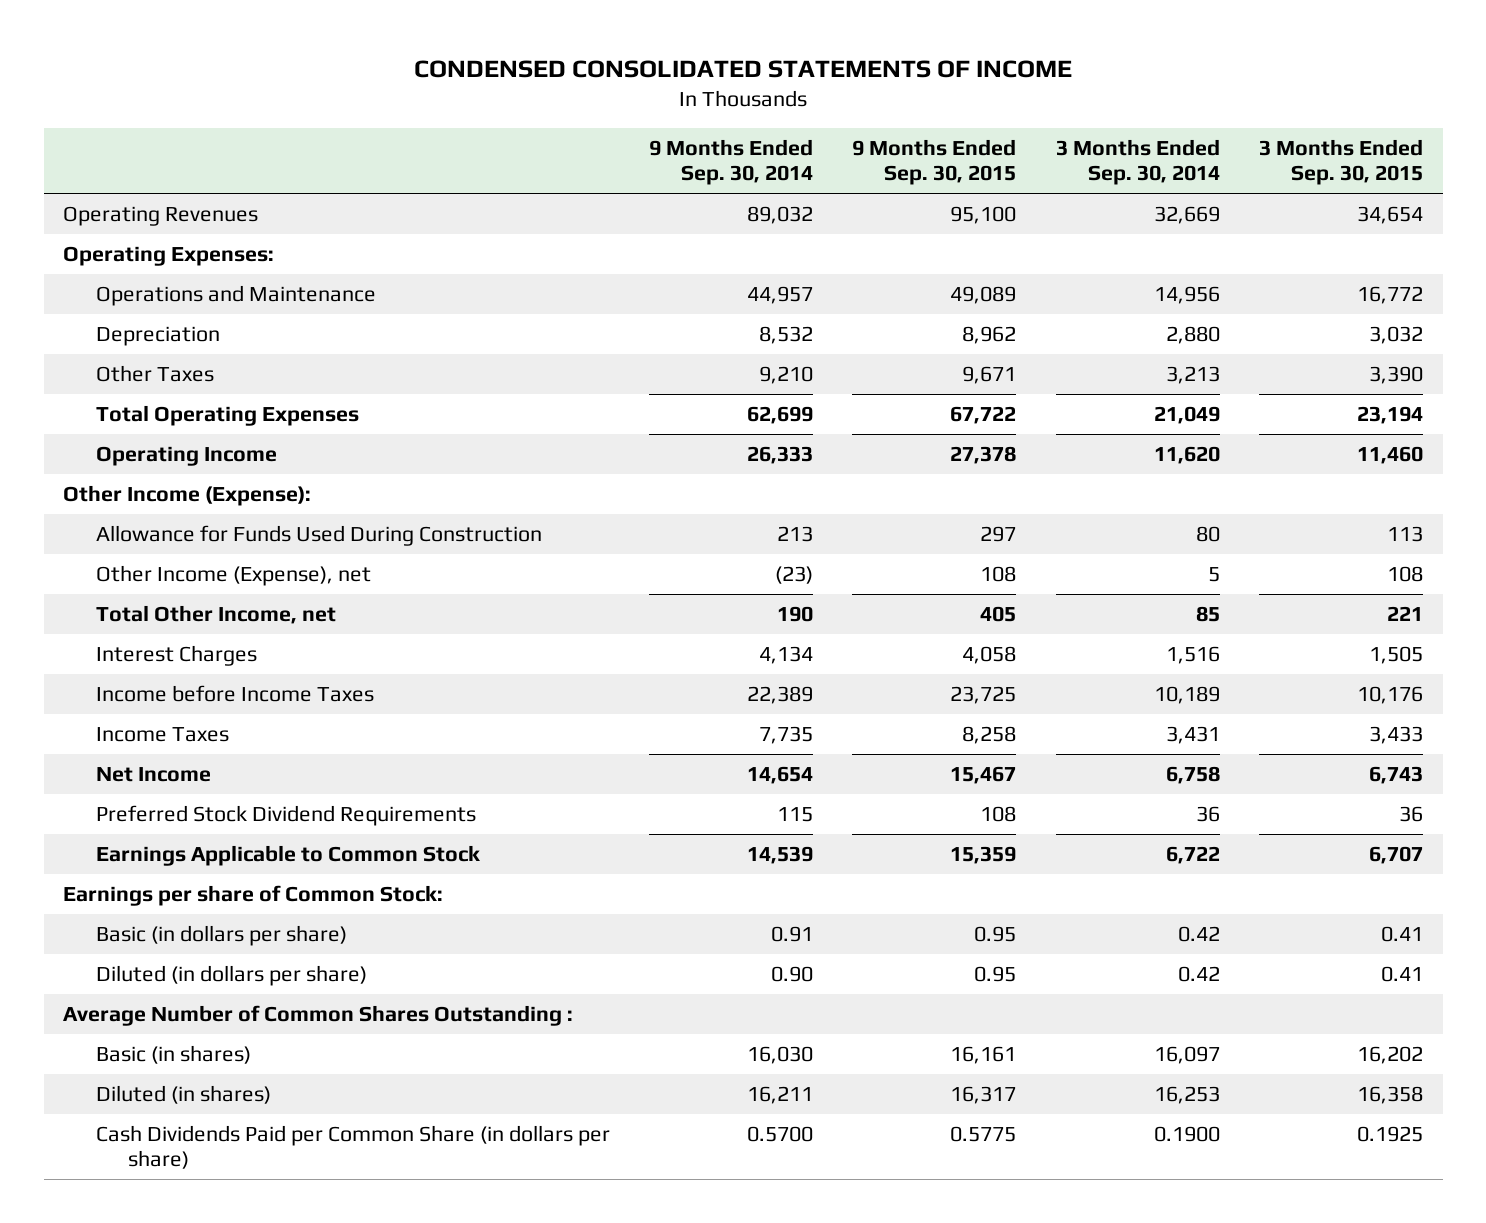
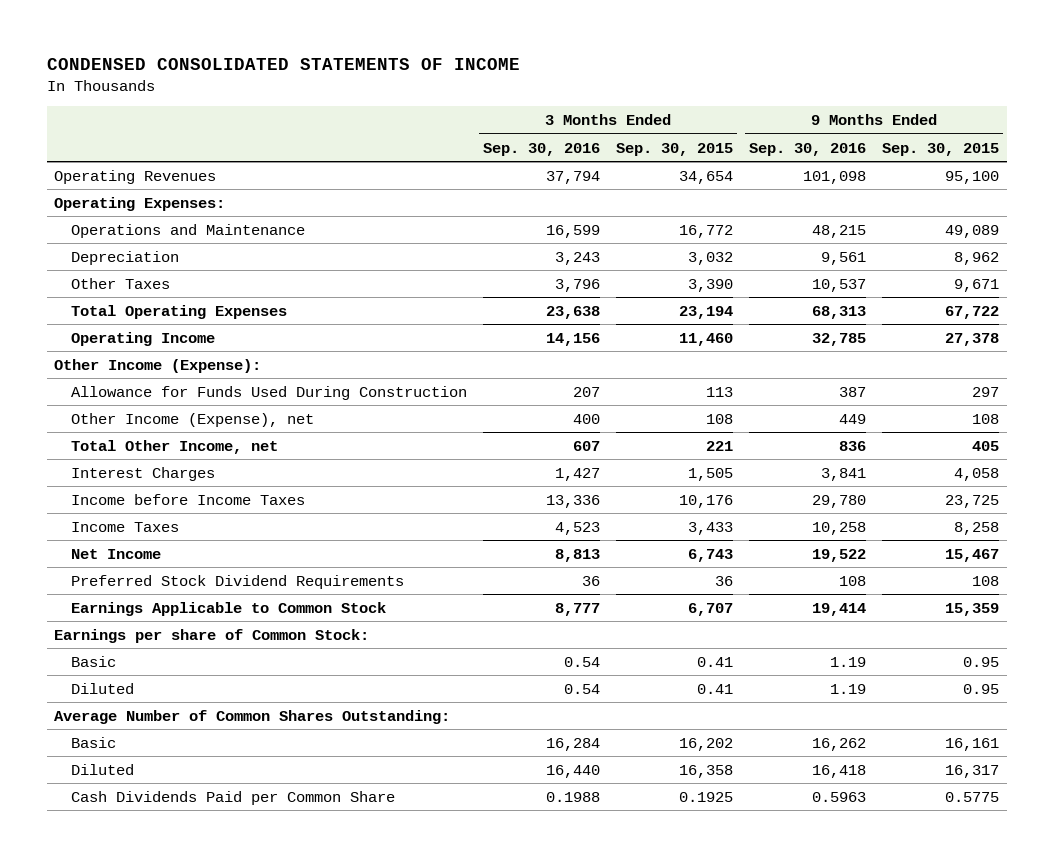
- | 9 Months Ended Sep. 30, 2014 | 9 Months Ended Sep. 30, 2015 | 3 Months Ended Sep. 30, 2014 | 3 Months Ended Sep. 30, 2015
+ | 3 Months Ended Sep. 30, 2016 | 3 Months Ended Sep. 30, 2015 | 9 Months Ended Sep. 30, 2016 | 9 Months Ended Sep. 30, 2015
- Basic (in dollars per share) | 0.91 | 0.95 | 0.42 | 0.41
- Diluted (in dollars per share) | 0.90 | 0.95 | 0.42 | 0.41
- Average Number of Common Shares Outstanding :
- Basic (in shares) | 16,030 | 16,161 | 16,097 | 16,202
- Diluted (in shares) | 16,211 | 16,317 | 16,253 | 16,358
- Cash Dividends Paid per Common Share (in dollars per share) | 0.5700 | 0.5775 | 0.1900 | 0.1925
+ Basic | 0.54 | 0.41 | 1.19 | 0.95
+ Diluted | 0.54 | 0.41 | 1.19 | 0.95
+ Average Number of Common Shares Outstanding:
+ Basic | 16,284 | 16,202 | 16,262 | 16,161
+ Diluted | 16,440 | 16,358 | 16,418 | 16,317
+ Cash Dividends Paid per Common Share | 0.1988 | 0.1925 | 0.5963 | 0.5775

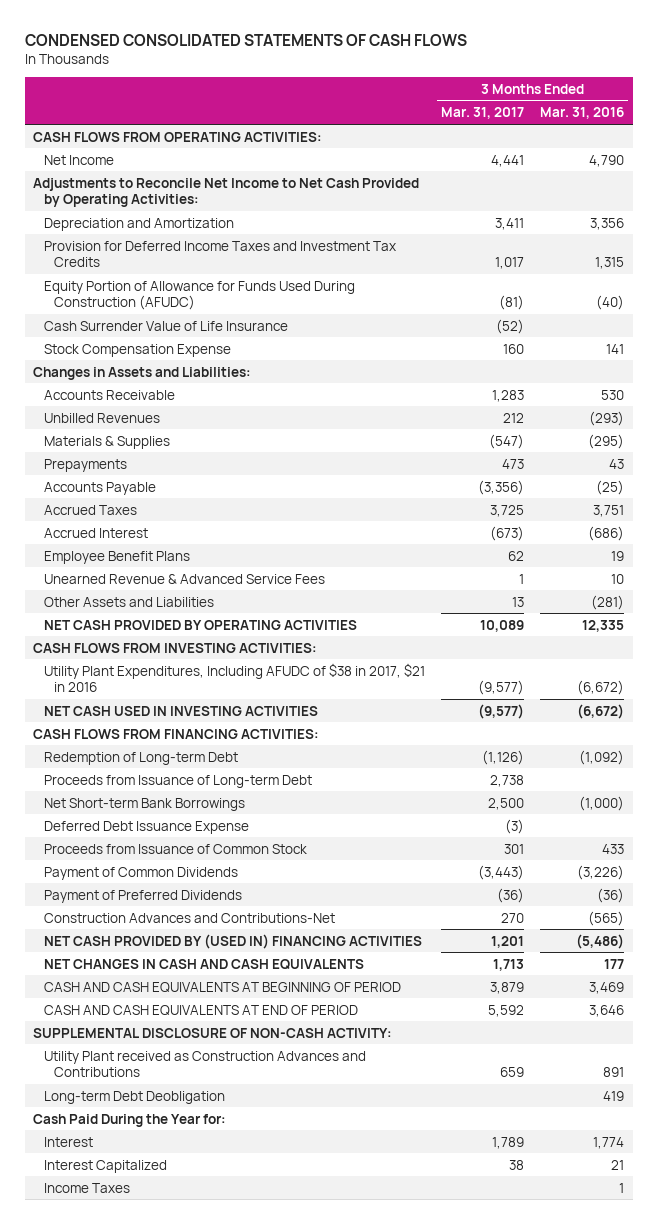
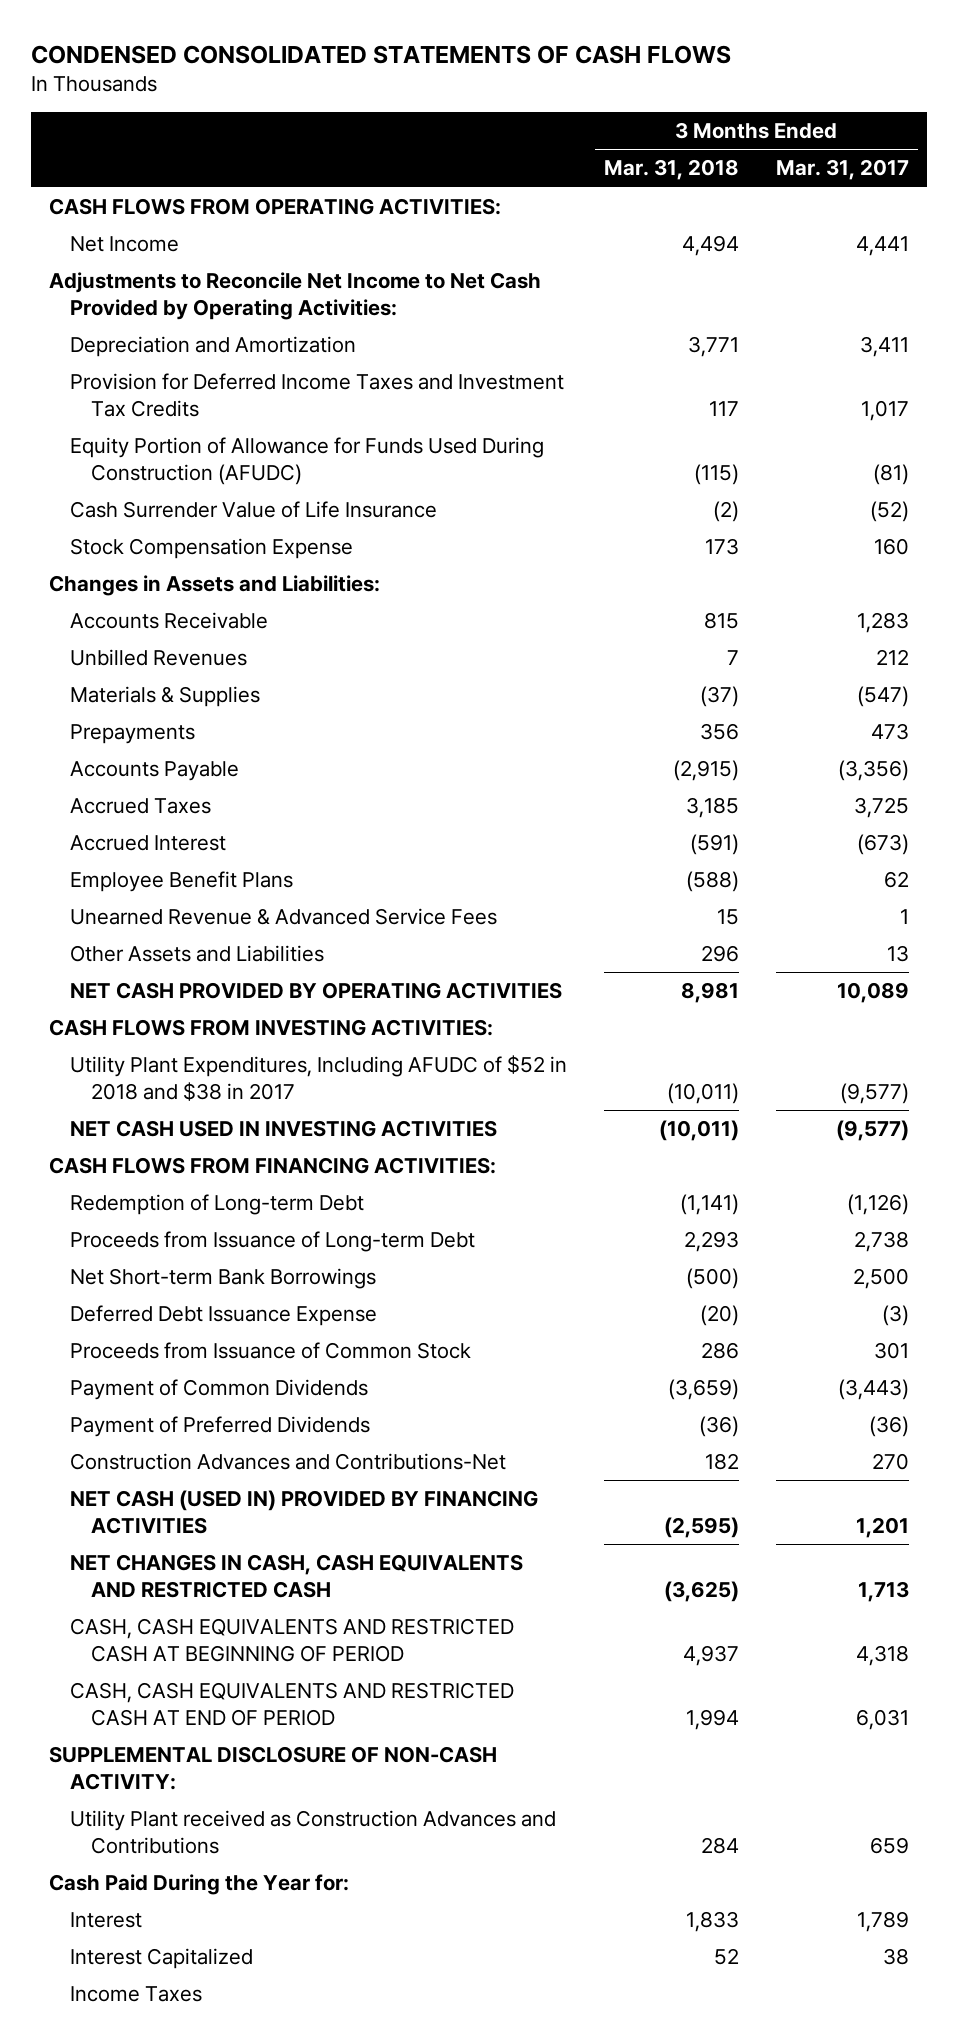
- | 3 Months Ended Mar. 31, 2017 | 3 Months Ended Mar. 31, 2016
+ | 3 Months Ended Mar. 31, 2018 | 3 Months Ended Mar. 31, 2017
- Utility Plant Expenditures, Including AFUDC of $38 in 2017, $21 in 2016 | (9,577) | (6,672)
+ Utility Plant Expenditures, Including AFUDC of $52 in 2018 and $38 in 2017 | (10,011) | (9,577)
- NET CASH PROVIDED BY (USED IN) FINANCING ACTIVITIES | 1,201 | (5,486)
- NET CHANGES IN CASH AND CASH EQUIVALENTS | 1,713 | 177
- CASH AND CASH EQUIVALENTS AT BEGINNING OF PERIOD | 3,879 | 3,469
- CASH AND CASH EQUIVALENTS AT END OF PERIOD | 5,592 | 3,646
+ NET CASH (USED IN) PROVIDED BY FINANCING ACTIVITIES | (2,595) | 1,201
+ NET CHANGES IN CASH, CASH EQUIVALENTS AND RESTRICTED CASH | (3,625) | 1,713
+ CASH, CASH EQUIVALENTS AND RESTRICTED CASH AT BEGINNING OF PERIOD | 4,937 | 4,318
+ CASH, CASH EQUIVALENTS AND RESTRICTED CASH AT END OF PERIOD | 1,994 | 6,031
- Long-term Debt Deobligation | | 419

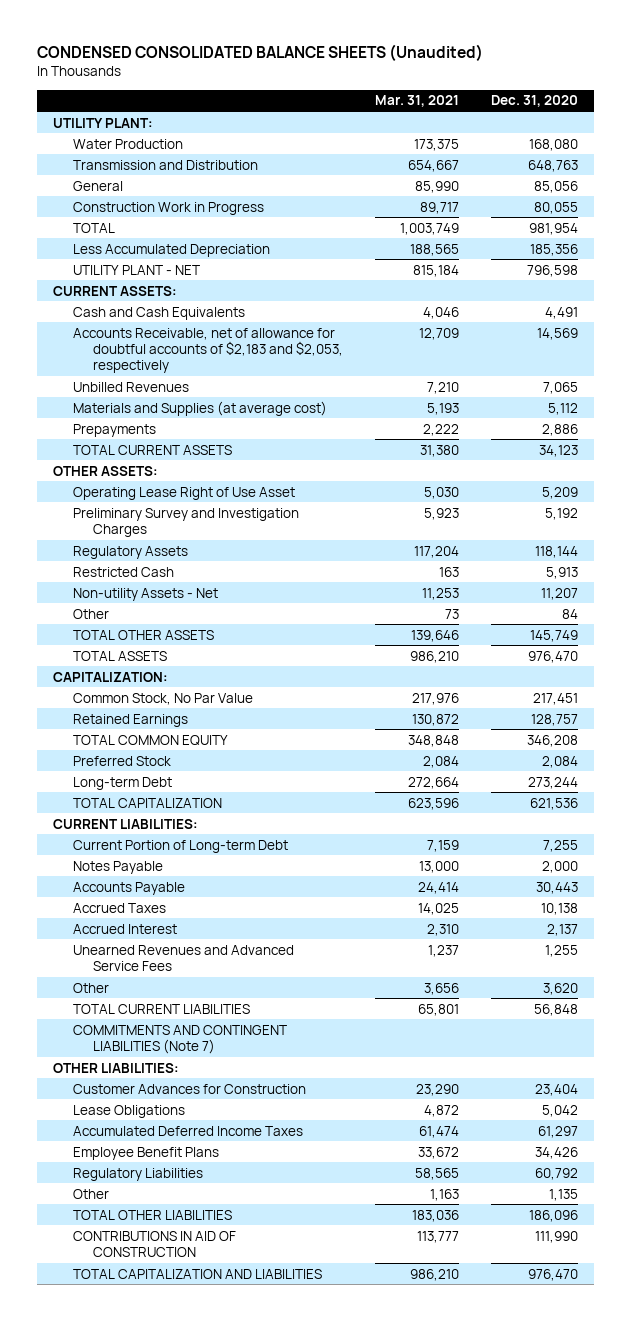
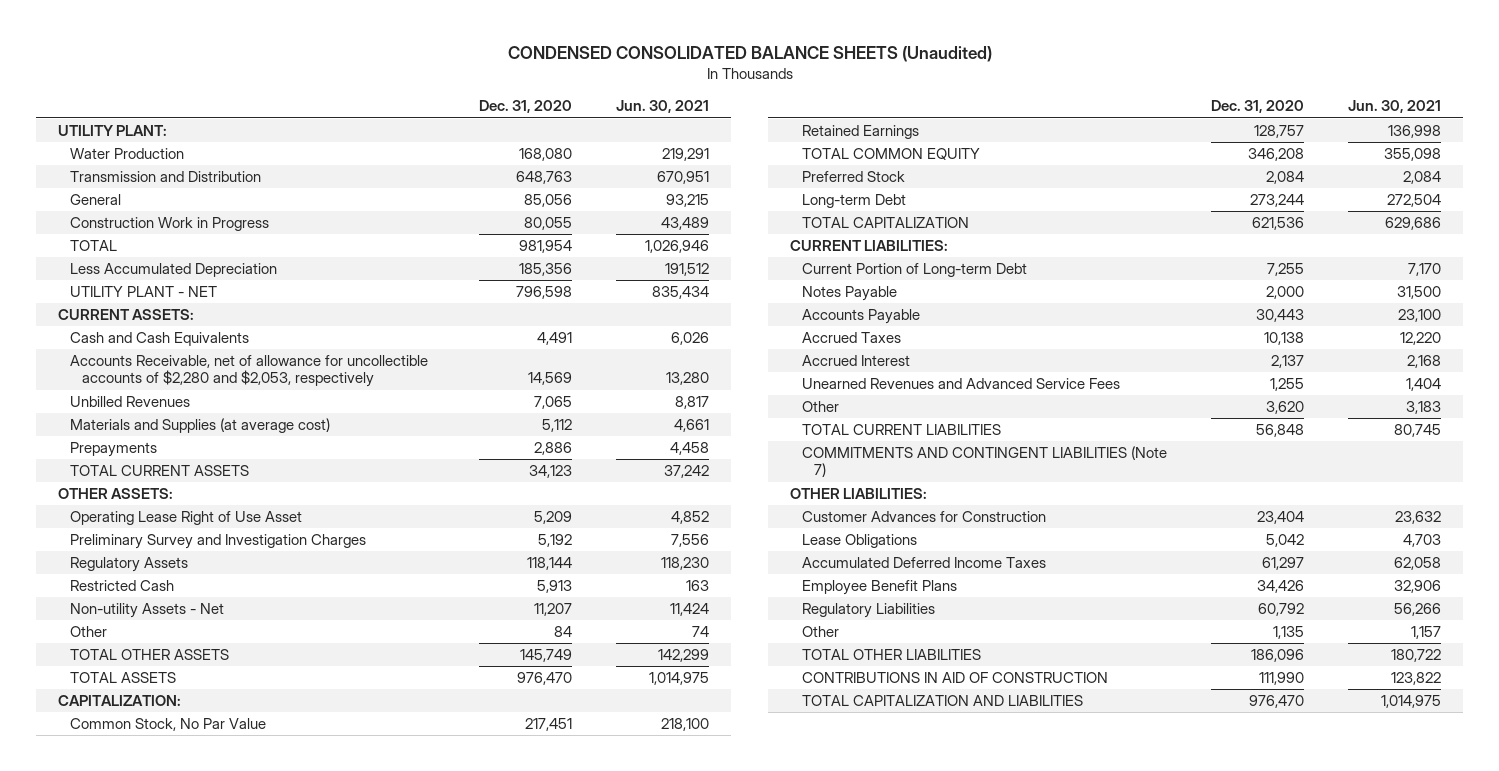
- | Mar. 31, 2021 | Dec. 31, 2020
+ | Dec. 31, 2020 | Jun. 30, 2021
- Accounts Receivable, net of allowance for doubtful accounts of $2,183 and $2,053, respectively | 12,709 | 14,569
+ Accounts Receivable, net of allowance for uncollectible accounts of $2,280 and $2,053, respectively | 14,569 | 13,280

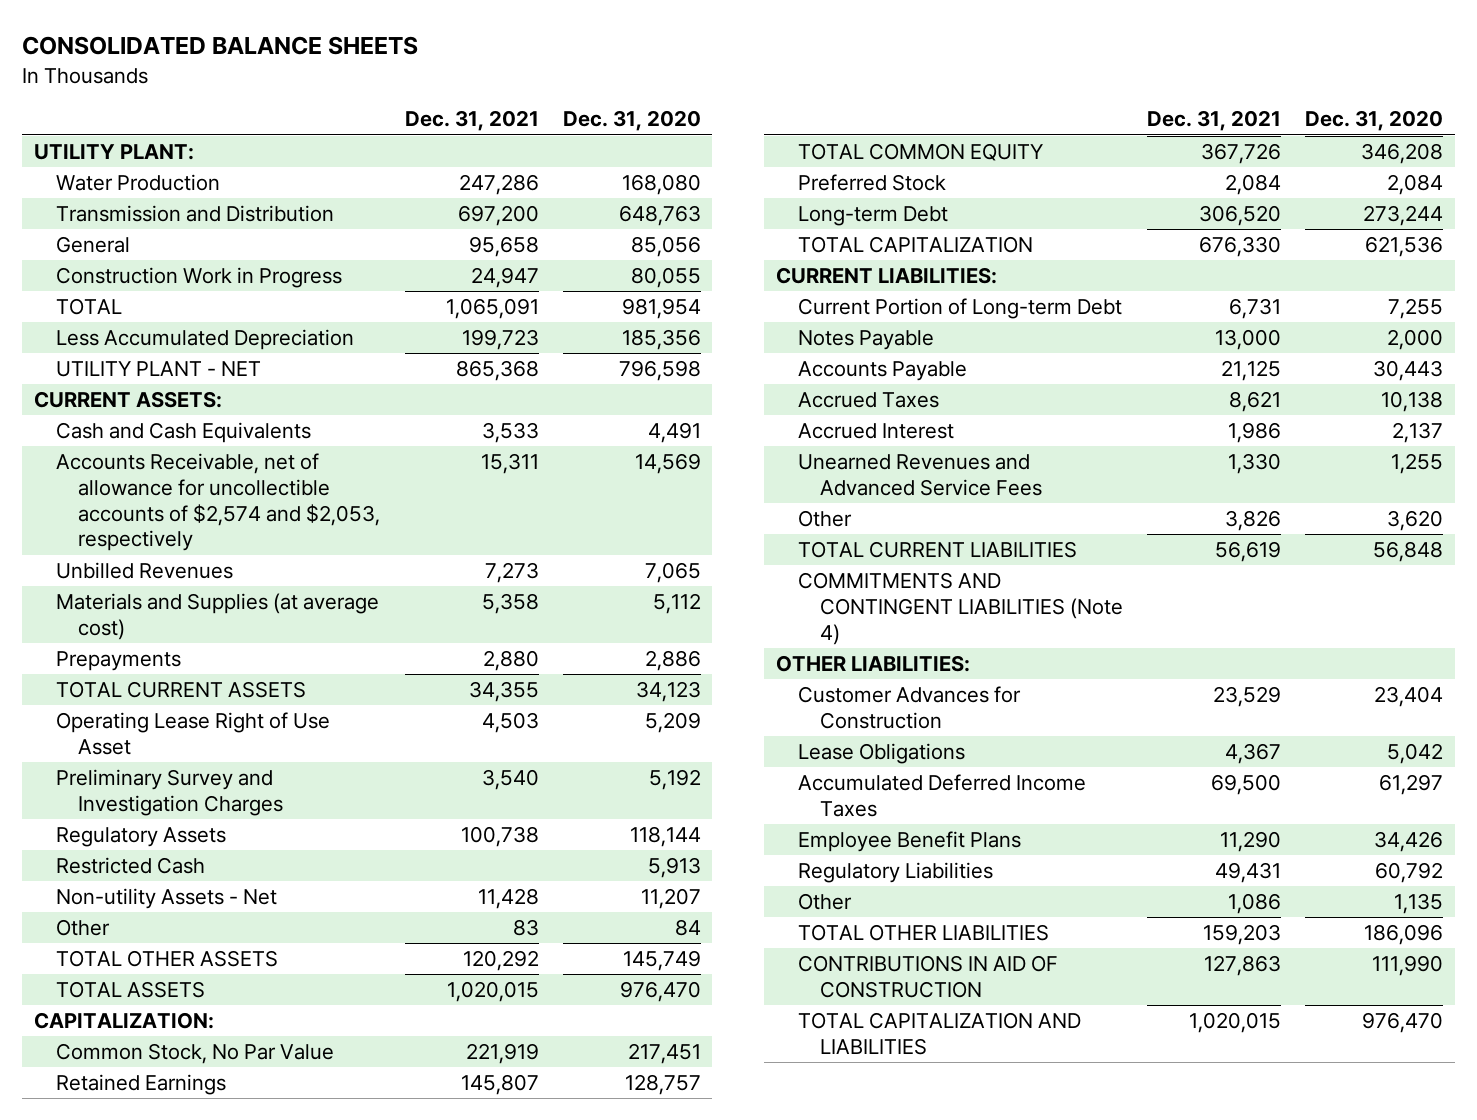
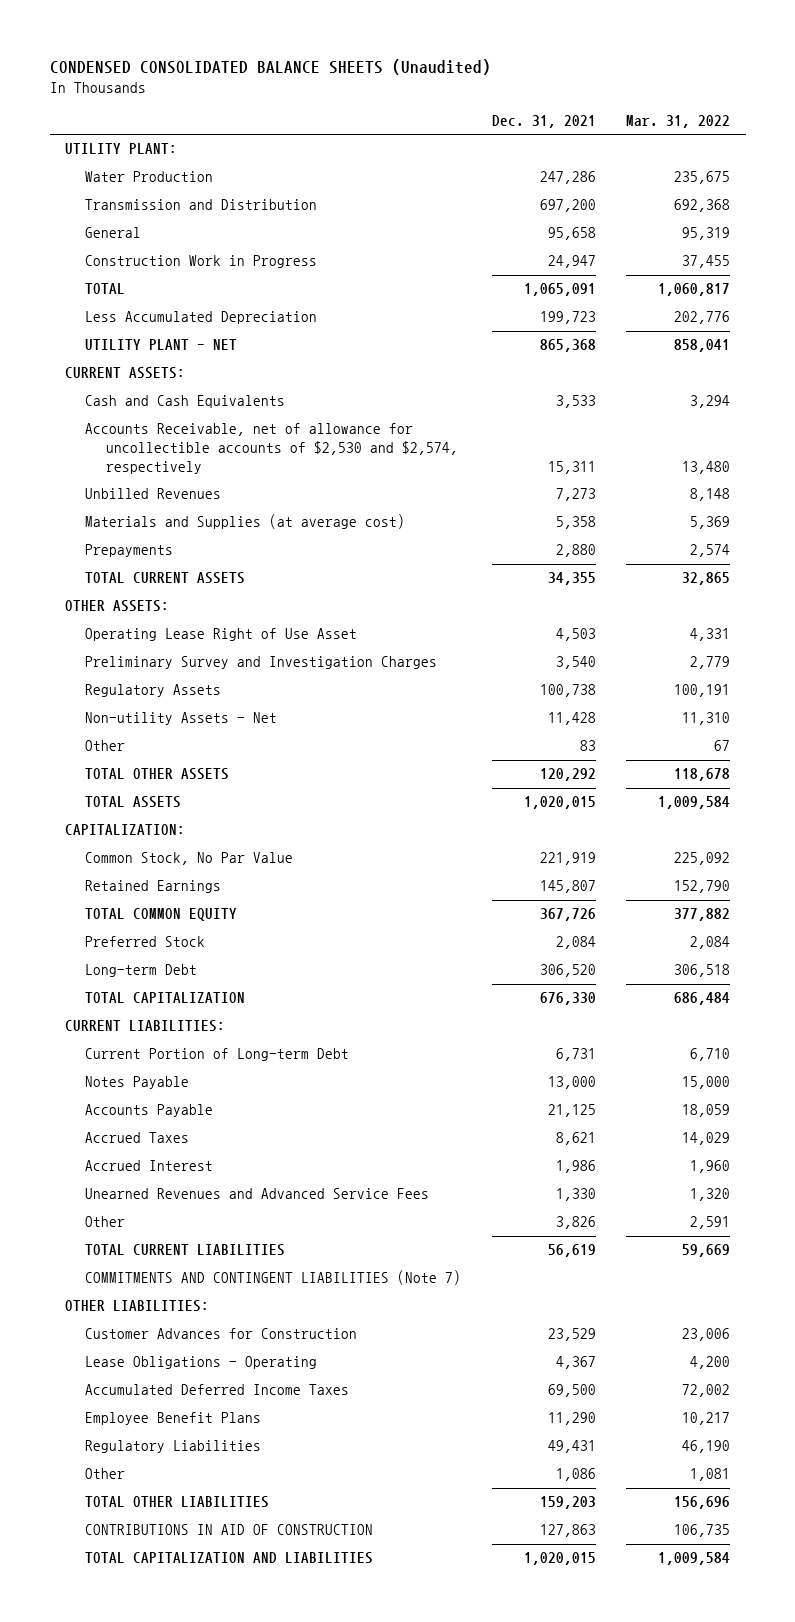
- CONSOLIDATED BALANCE SHEETS
+ CONDENSED CONSOLIDATED BALANCE SHEETS (Unaudited)
- | Dec. 31, 2021 | Dec. 31, 2020
+ | Dec. 31, 2021 | Mar. 31, 2022
- Accounts Receivable, net of allowance for uncollectible accounts of $2,574 and $2,053, respectively | 15,311 | 14,569
+ Accounts Receivable, net of allowance for uncollectible accounts of $2,530 and $2,574, respectively | 15,311 | 13,480
+ OTHER ASSETS:
- Restricted Cash | | 5,913
- COMMITMENTS AND CONTINGENT LIABILITIES (Note 4)
+ COMMITMENTS AND CONTINGENT LIABILITIES (Note 7)
- Lease Obligations | 4,367 | 5,042
+ Lease Obligations - Operating | 4,367 | 4,200

